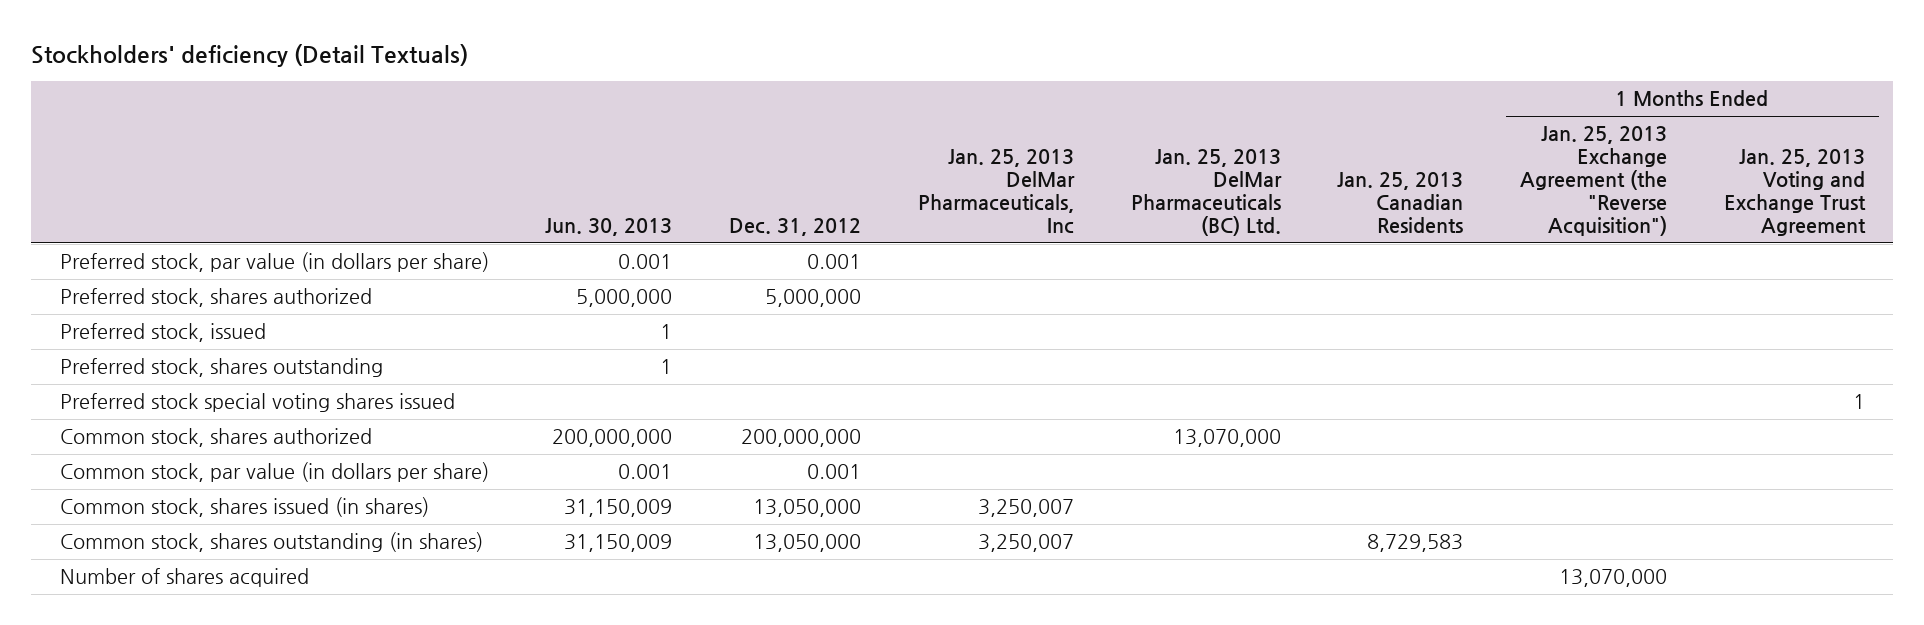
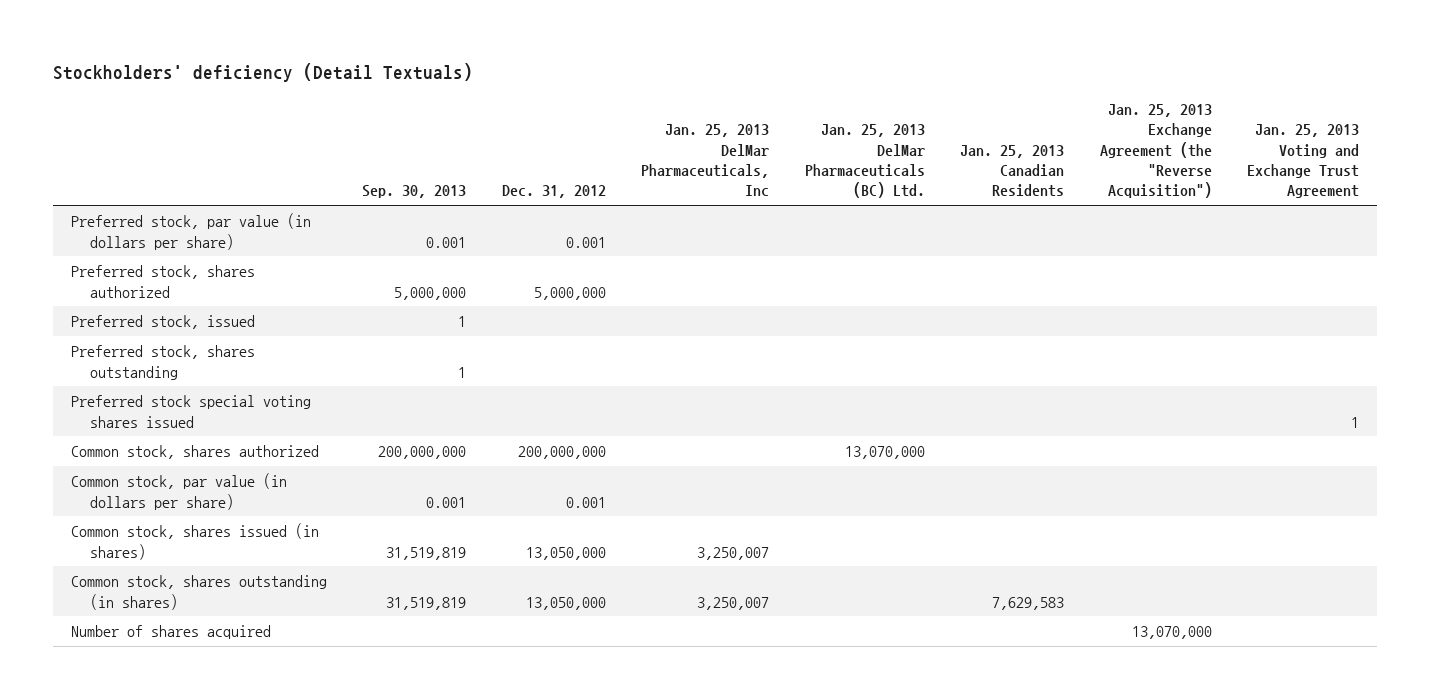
- | Jun. 30, 2013 | Dec. 31, 2012 | Jan. 25, 2013 DelMar Pharmaceuticals, Inc | Jan. 25, 2013 DelMar Pharmaceuticals (BC) Ltd. | Jan. 25, 2013 Canadian Residents | 1 Months Ended Jan. 25, 2013 Exchange Agreement (the "Reverse Acquisition") | 1 Months Ended Jan. 25, 2013 Voting and Exchange Trust Agreement
+ | Sep. 30, 2013 | Dec. 31, 2012 | Jan. 25, 2013 DelMar Pharmaceuticals, Inc | Jan. 25, 2013 DelMar Pharmaceuticals (BC) Ltd. | Jan. 25, 2013 Canadian Residents | Jan. 25, 2013 Exchange Agreement (the "Reverse Acquisition") | Jan. 25, 2013 Voting and Exchange Trust Agreement
- Common stock, shares outstanding (in shares) | 31,150,009 | 13,050,000 | 3,250,007 | | 8,729,583 | |
+ Common stock, shares outstanding (in shares) | 31,519,819 | 13,050,000 | 3,250,007 | | 7,629,583 | |

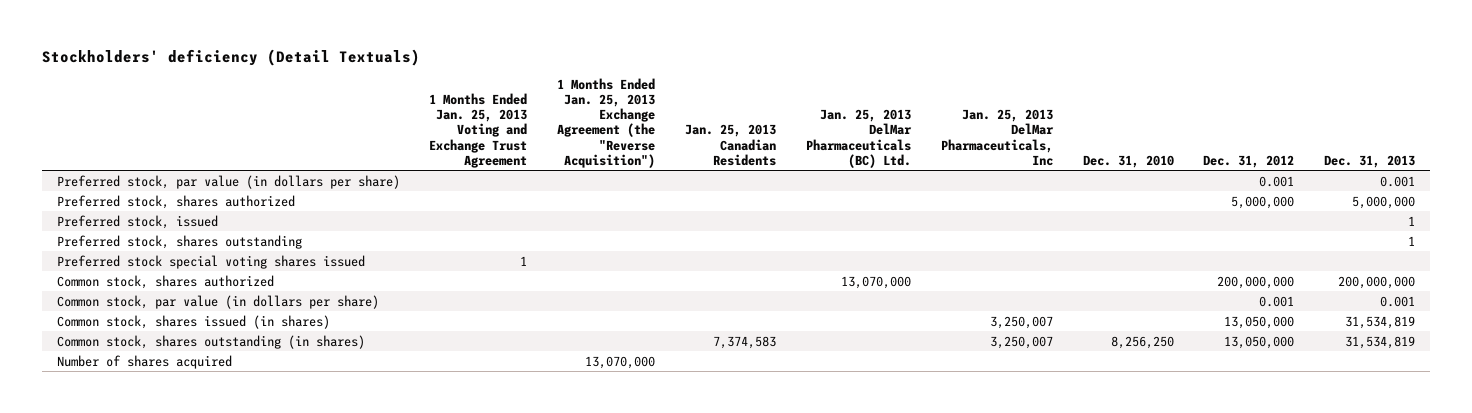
- | Sep. 30, 2013 | Dec. 31, 2012 | Jan. 25, 2013 DelMar Pharmaceuticals, Inc | Jan. 25, 2013 DelMar Pharmaceuticals (BC) Ltd. | Jan. 25, 2013 Canadian Residents | Jan. 25, 2013 Exchange Agreement (the "Reverse Acquisition") | Jan. 25, 2013 Voting and Exchange Trust Agreement
+ | 1 Months Ended Jan. 25, 2013 Voting and Exchange Trust Agreement | 1 Months Ended Jan. 25, 2013 Exchange Agreement (the "Reverse Acquisition") | Jan. 25, 2013 Canadian Residents | Jan. 25, 2013 DelMar Pharmaceuticals (BC) Ltd. | Jan. 25, 2013 DelMar Pharmaceuticals, Inc | Dec. 31, 2010 | Dec. 31, 2012 | Dec. 31, 2013
- Common stock, shares outstanding (in shares) | 31,519,819 | 13,050,000 | 3,250,007 | | 7,629,583 | |
+ Common stock, shares outstanding (in shares) | | | 7,374,583 | | 3,250,007 | 8,256,250 | 13,050,000 | 31,534,819

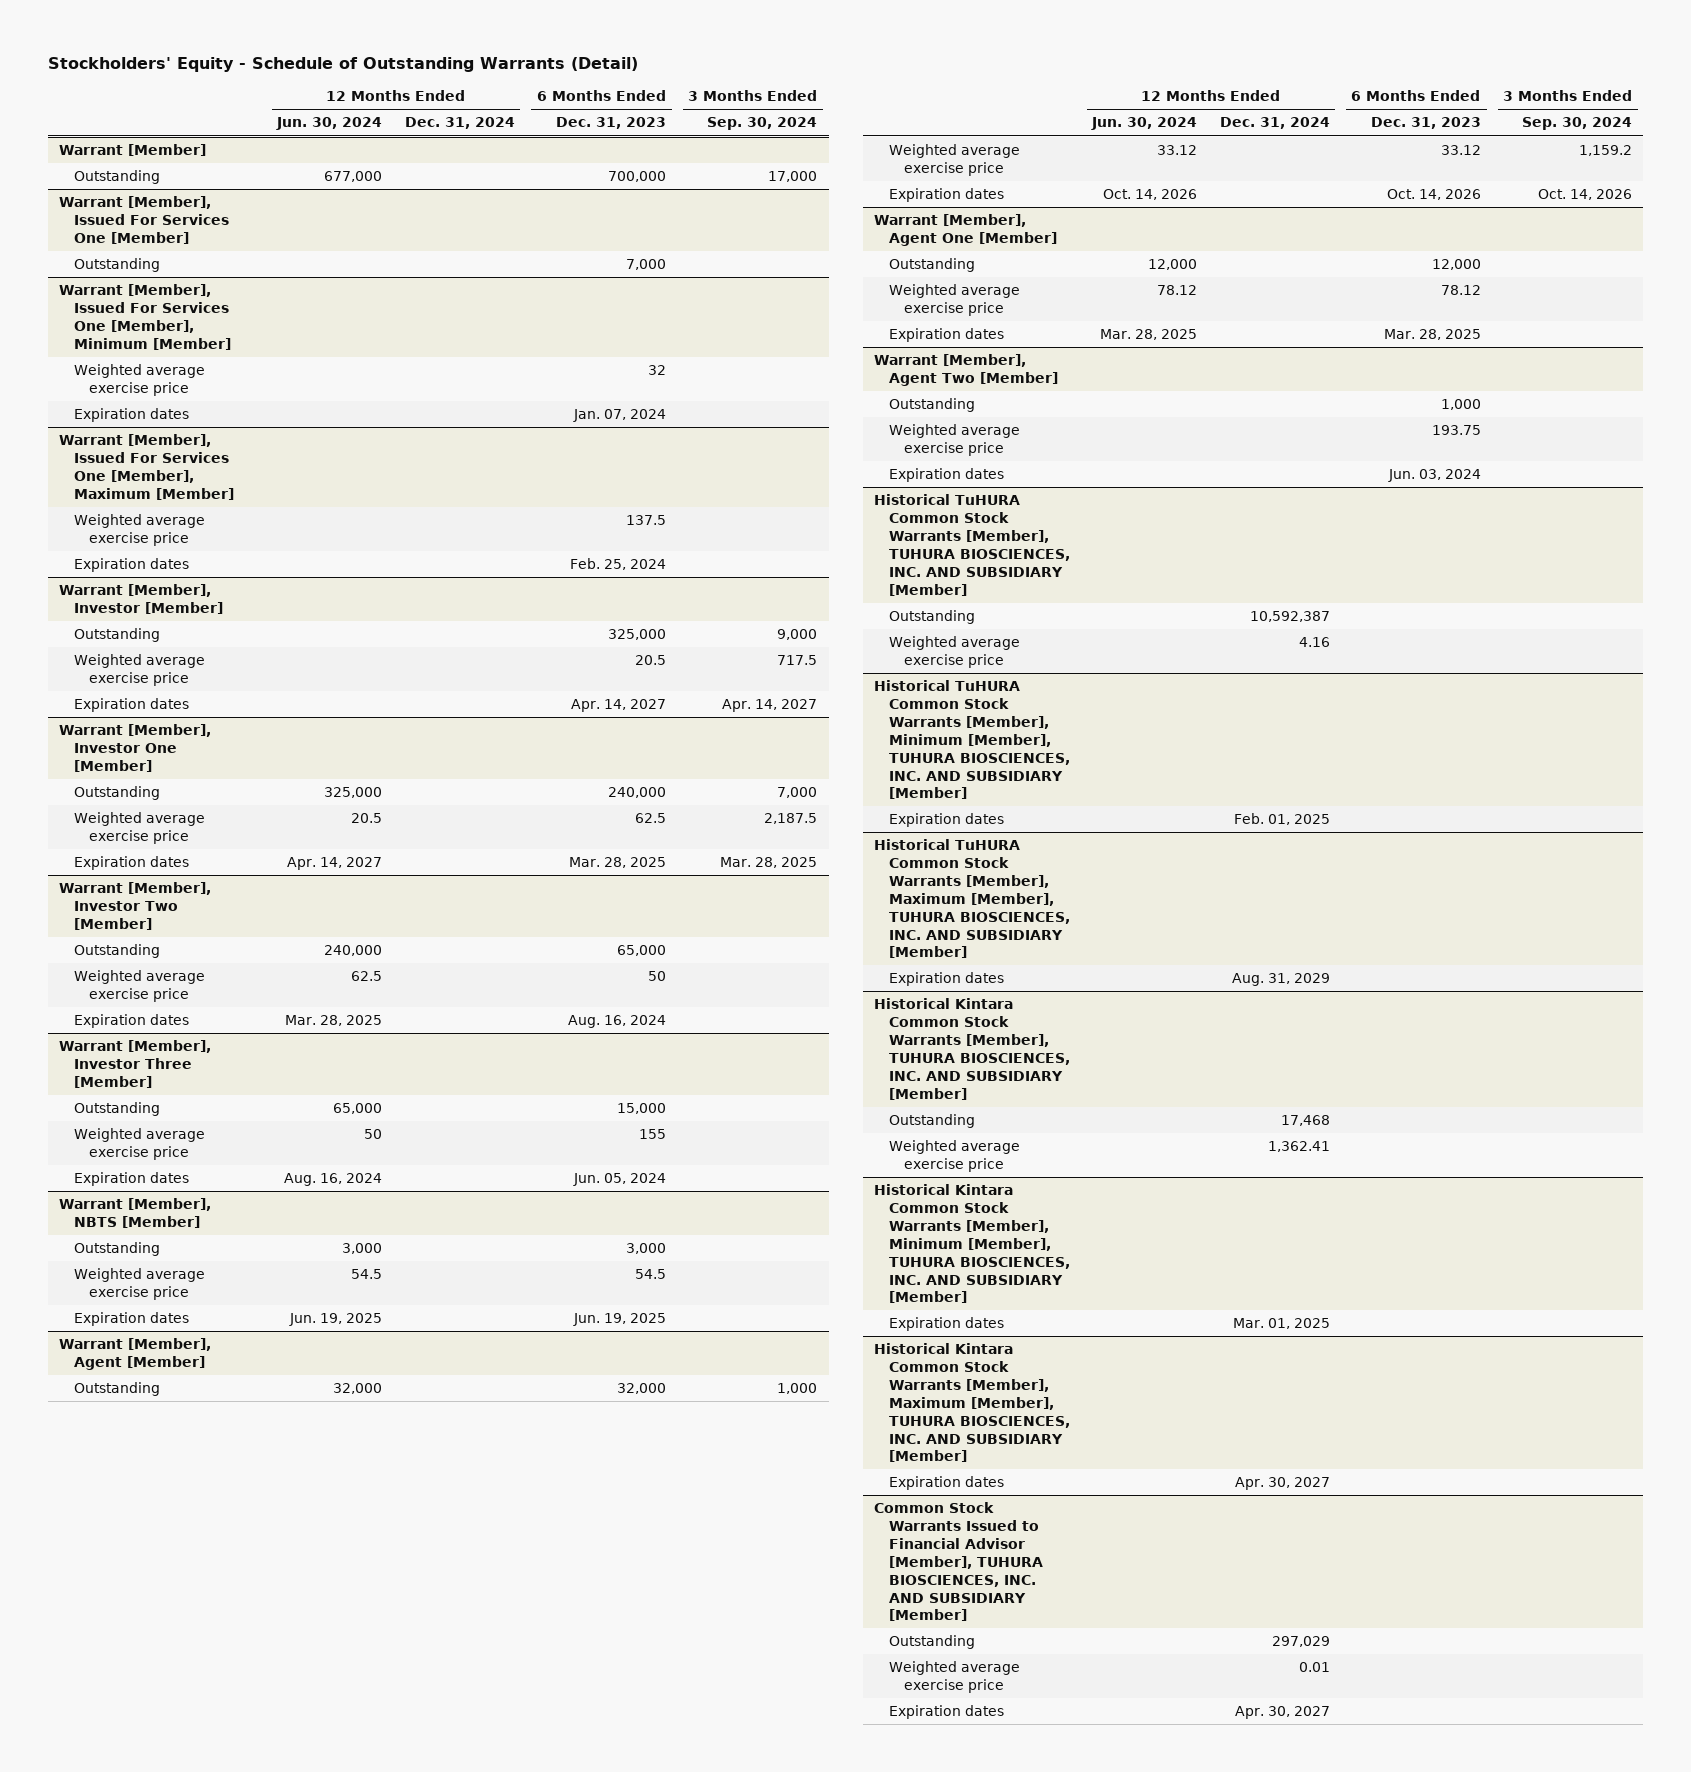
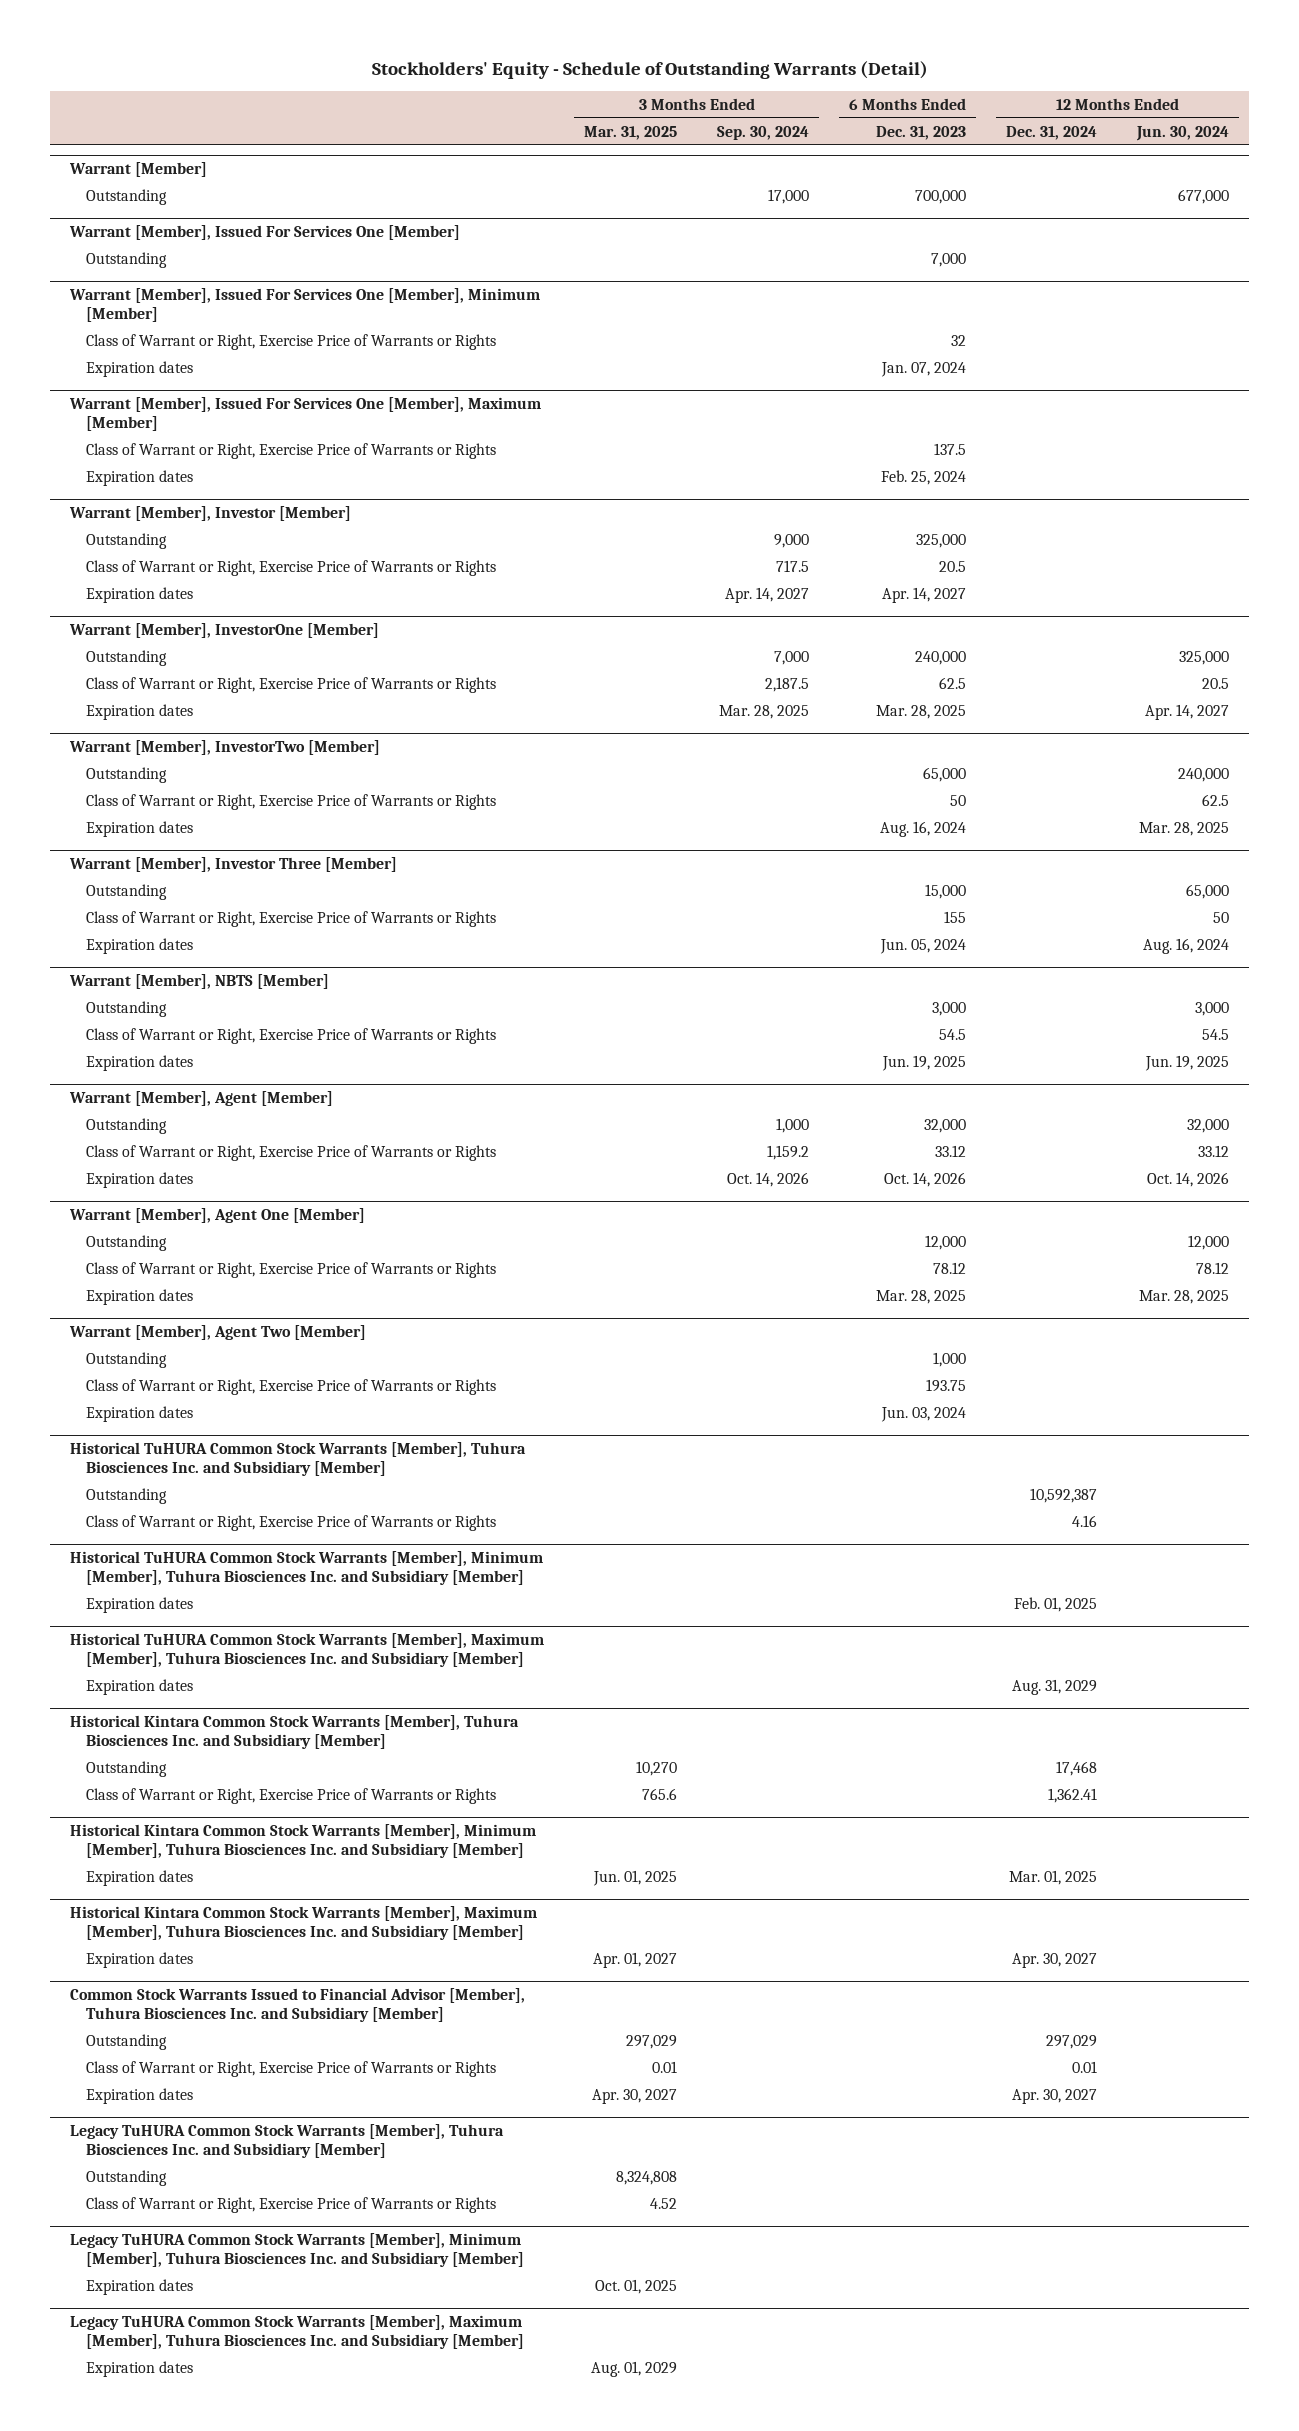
- | 12 Months Ended Jun. 30, 2024 | 12 Months Ended Dec. 31, 2024 | 6 Months Ended Dec. 31, 2023 | 3 Months Ended Sep. 30, 2024
+ | 3 Months Ended Mar. 31, 2025 | 3 Months Ended Sep. 30, 2024 | 6 Months Ended Dec. 31, 2023 | 12 Months Ended Dec. 31, 2024 | 12 Months Ended Jun. 30, 2024
@ Warrant [Member], Issued For Services One [Member], Minimum [Member]
- Weighted average exercise price | | | 32 |
+ Class of Warrant or Right, Exercise Price of Warrants or Rights | | | 32 | |
@ Warrant [Member], Issued For Services One [Member], Maximum [Member]
- Weighted average exercise price | | | 137.5 |
+ Class of Warrant or Right, Exercise Price of Warrants or Rights | | | 137.5 | |
@ Warrant [Member], Investor [Member]
- Weighted average exercise price | | | 20.5 | 717.5
+ Class of Warrant or Right, Exercise Price of Warrants or Rights | | 717.5 | 20.5 | |
- Warrant [Member], Investor One [Member]
+ Warrant [Member], InvestorOne [Member]
- Weighted average exercise price | 20.5 | | 62.5 | 2,187.5
+ Class of Warrant or Right, Exercise Price of Warrants or Rights | | 2,187.5 | 62.5 | | 20.5
- Warrant [Member], Investor Two [Member]
+ Warrant [Member], InvestorTwo [Member]
- Weighted average exercise price | 62.5 | | 50 |
+ Class of Warrant or Right, Exercise Price of Warrants or Rights | | | 50 | | 62.5
@ Warrant [Member], Investor Three [Member]
- Weighted average exercise price | 50 | | 155 |
+ Class of Warrant or Right, Exercise Price of Warrants or Rights | | | 155 | | 50
@ Warrant [Member], NBTS [Member]
- Weighted average exercise price | 54.5 | | 54.5 |
+ Class of Warrant or Right, Exercise Price of Warrants or Rights | | | 54.5 | | 54.5
@ Warrant [Member], Agent [Member]
- Weighted average exercise price | 33.12 | | 33.12 | 1,159.2
+ Class of Warrant or Right, Exercise Price of Warrants or Rights | | 1,159.2 | 33.12 | | 33.12
@ Warrant [Member], Agent One [Member]
- Weighted average exercise price | 78.12 | | 78.12 |
+ Class of Warrant or Right, Exercise Price of Warrants or Rights | | | 78.12 | | 78.12
@ Warrant [Member], Agent Two [Member]
- Weighted average exercise price | | | 193.75 |
+ Class of Warrant or Right, Exercise Price of Warrants or Rights | | | 193.75 | |
- Historical TuHURA Common Stock Warrants [Member], TUHURA BIOSCIENCES, INC. AND SUBSIDIARY [Member]
+ Historical TuHURA Common Stock Warrants [Member], Tuhura Biosciences Inc. and Subsidiary [Member]
- Weighted average exercise price | | 4.16 | |
- Historical TuHURA Common Stock Warrants [Member], Minimum [Member], TUHURA BIOSCIENCES, INC. AND SUBSIDIARY [Member]
+ Class of Warrant or Right, Exercise Price of Warrants or Rights | | | | 4.16 |
+ Historical TuHURA Common Stock Warrants [Member], Minimum [Member], Tuhura Biosciences Inc. and Subsidiary [Member]
- Historical TuHURA Common Stock Warrants [Member], Maximum [Member], TUHURA BIOSCIENCES, INC. AND SUBSIDIARY [Member]
+ Historical TuHURA Common Stock Warrants [Member], Maximum [Member], Tuhura Biosciences Inc. and Subsidiary [Member]
- Historical Kintara Common Stock Warrants [Member], TUHURA BIOSCIENCES, INC. AND SUBSIDIARY [Member]
+ Historical Kintara Common Stock Warrants [Member], Tuhura Biosciences Inc. and Subsidiary [Member]
- Weighted average exercise price | | 1,362.41 | |
- Historical Kintara Common Stock Warrants [Member], Minimum [Member], TUHURA BIOSCIENCES, INC. AND SUBSIDIARY [Member]
+ Class of Warrant or Right, Exercise Price of Warrants or Rights | 765.6 | | | 1,362.41 |
+ Historical Kintara Common Stock Warrants [Member], Minimum [Member], Tuhura Biosciences Inc. and Subsidiary [Member]
- Historical Kintara Common Stock Warrants [Member], Maximum [Member], TUHURA BIOSCIENCES, INC. AND SUBSIDIARY [Member]
+ Historical Kintara Common Stock Warrants [Member], Maximum [Member], Tuhura Biosciences Inc. and Subsidiary [Member]
- Common Stock Warrants Issued to Financial Advisor [Member], TUHURA BIOSCIENCES, INC. AND SUBSIDIARY [Member]
+ Common Stock Warrants Issued to Financial Advisor [Member], Tuhura Biosciences Inc. and Subsidiary [Member]
- Weighted average exercise price | | 0.01 | |
+ Class of Warrant or Right, Exercise Price of Warrants or Rights | 0.01 | | | 0.01 |
+ Legacy TuHURA Common Stock Warrants [Member], Tuhura Biosciences Inc. and Subsidiary [Member]
+ Outstanding | 8,324,808 | | | |
+ Class of Warrant or Right, Exercise Price of Warrants or Rights | 4.52 | | | |
+ Legacy TuHURA Common Stock Warrants [Member], Minimum [Member], Tuhura Biosciences Inc. and Subsidiary [Member]
+ Expiration dates | Oct. 01, 2025 | | | |
+ Legacy TuHURA Common Stock Warrants [Member], Maximum [Member], Tuhura Biosciences Inc. and Subsidiary [Member]
+ Expiration dates | Aug. 01, 2029 | | | |

